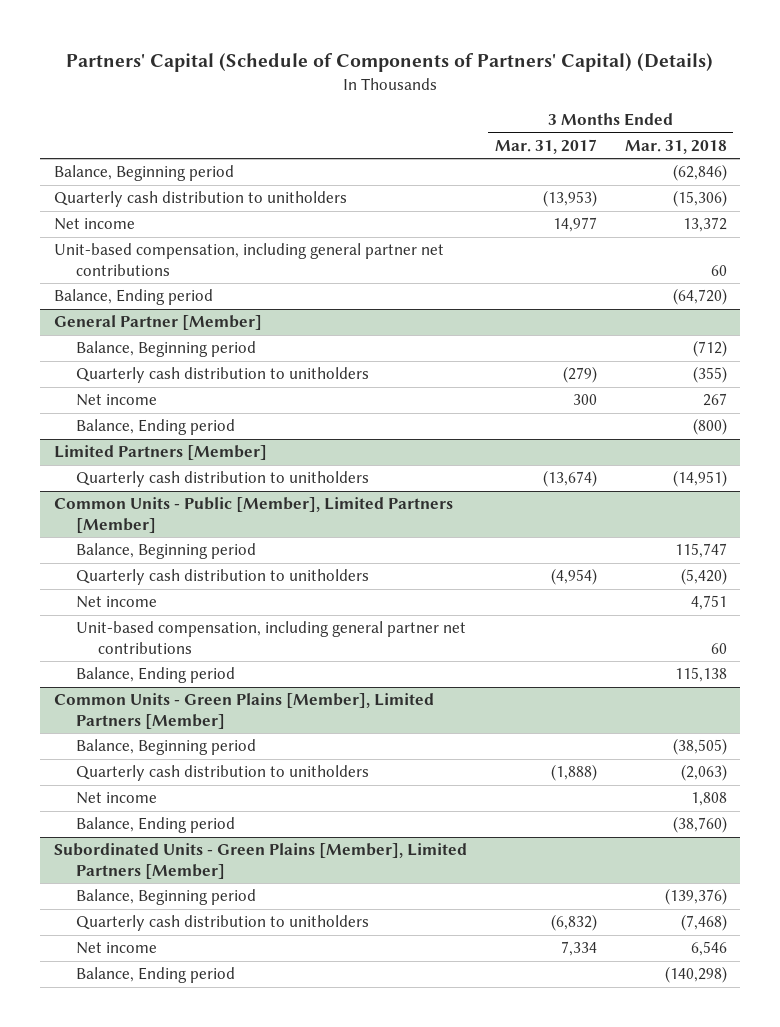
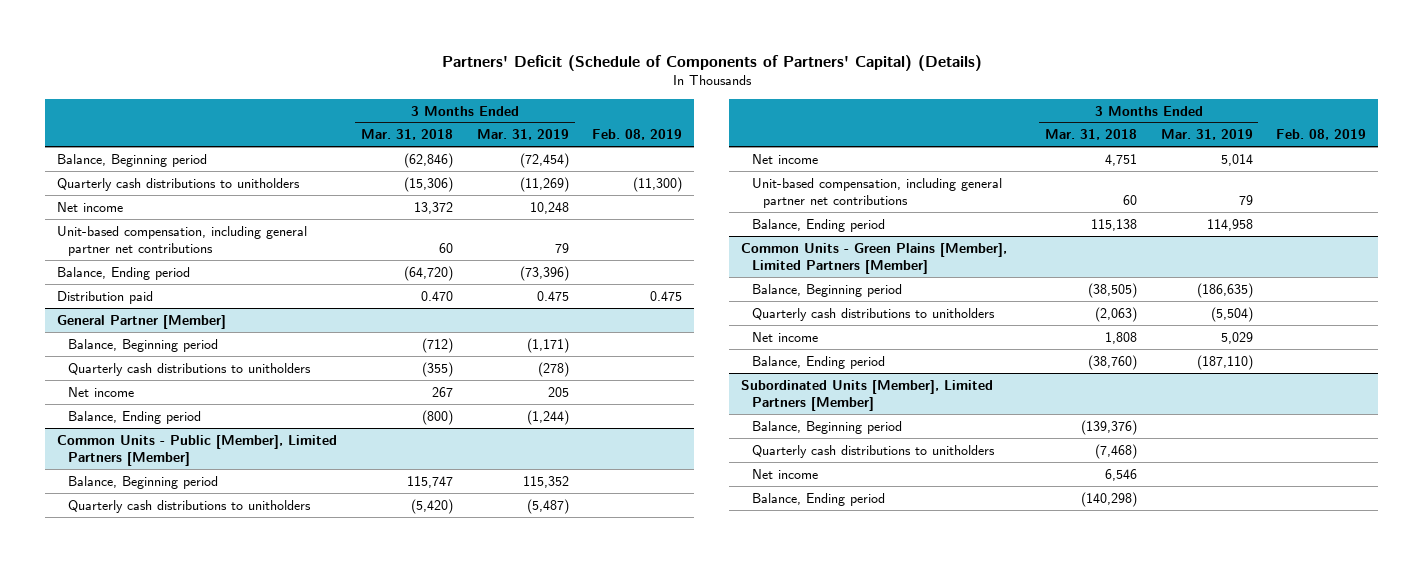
- Partners' Capital (Schedule of Components of Partners' Capital) (Details)
+ Partners' Deficit (Schedule of Components of Partners' Capital) (Details)
- | 3 Months Ended Mar. 31, 2017 | 3 Months Ended Mar. 31, 2018
+ | 3 Months Ended Mar. 31, 2018 | 3 Months Ended Mar. 31, 2019 | Feb. 08, 2019
- Quarterly cash distribution to unitholders | (13,953) | (15,306)
+ Quarterly cash distributions to unitholders | (15,306) | (11,269) | (11,300)
+ Distribution paid | 0.470 | 0.475 | 0.475
@ General Partner [Member]
- Quarterly cash distribution to unitholders | (279) | (355)
+ Quarterly cash distributions to unitholders | (355) | (278) |
- Limited Partners [Member]
- Quarterly cash distribution to unitholders | (13,674) | (14,951)
@ Common Units - Public [Member], Limited Partners [Member]
- Quarterly cash distribution to unitholders | (4,954) | (5,420)
+ Quarterly cash distributions to unitholders | (5,420) | (5,487) |
@ Common Units - Green Plains [Member], Limited Partners [Member]
- Quarterly cash distribution to unitholders | (1,888) | (2,063)
+ Quarterly cash distributions to unitholders | (2,063) | (5,504) |
- Subordinated Units - Green Plains [Member], Limited Partners [Member]
+ Subordinated Units [Member], Limited Partners [Member]
- Quarterly cash distribution to unitholders | (6,832) | (7,468)
+ Quarterly cash distributions to unitholders | (7,468) | |

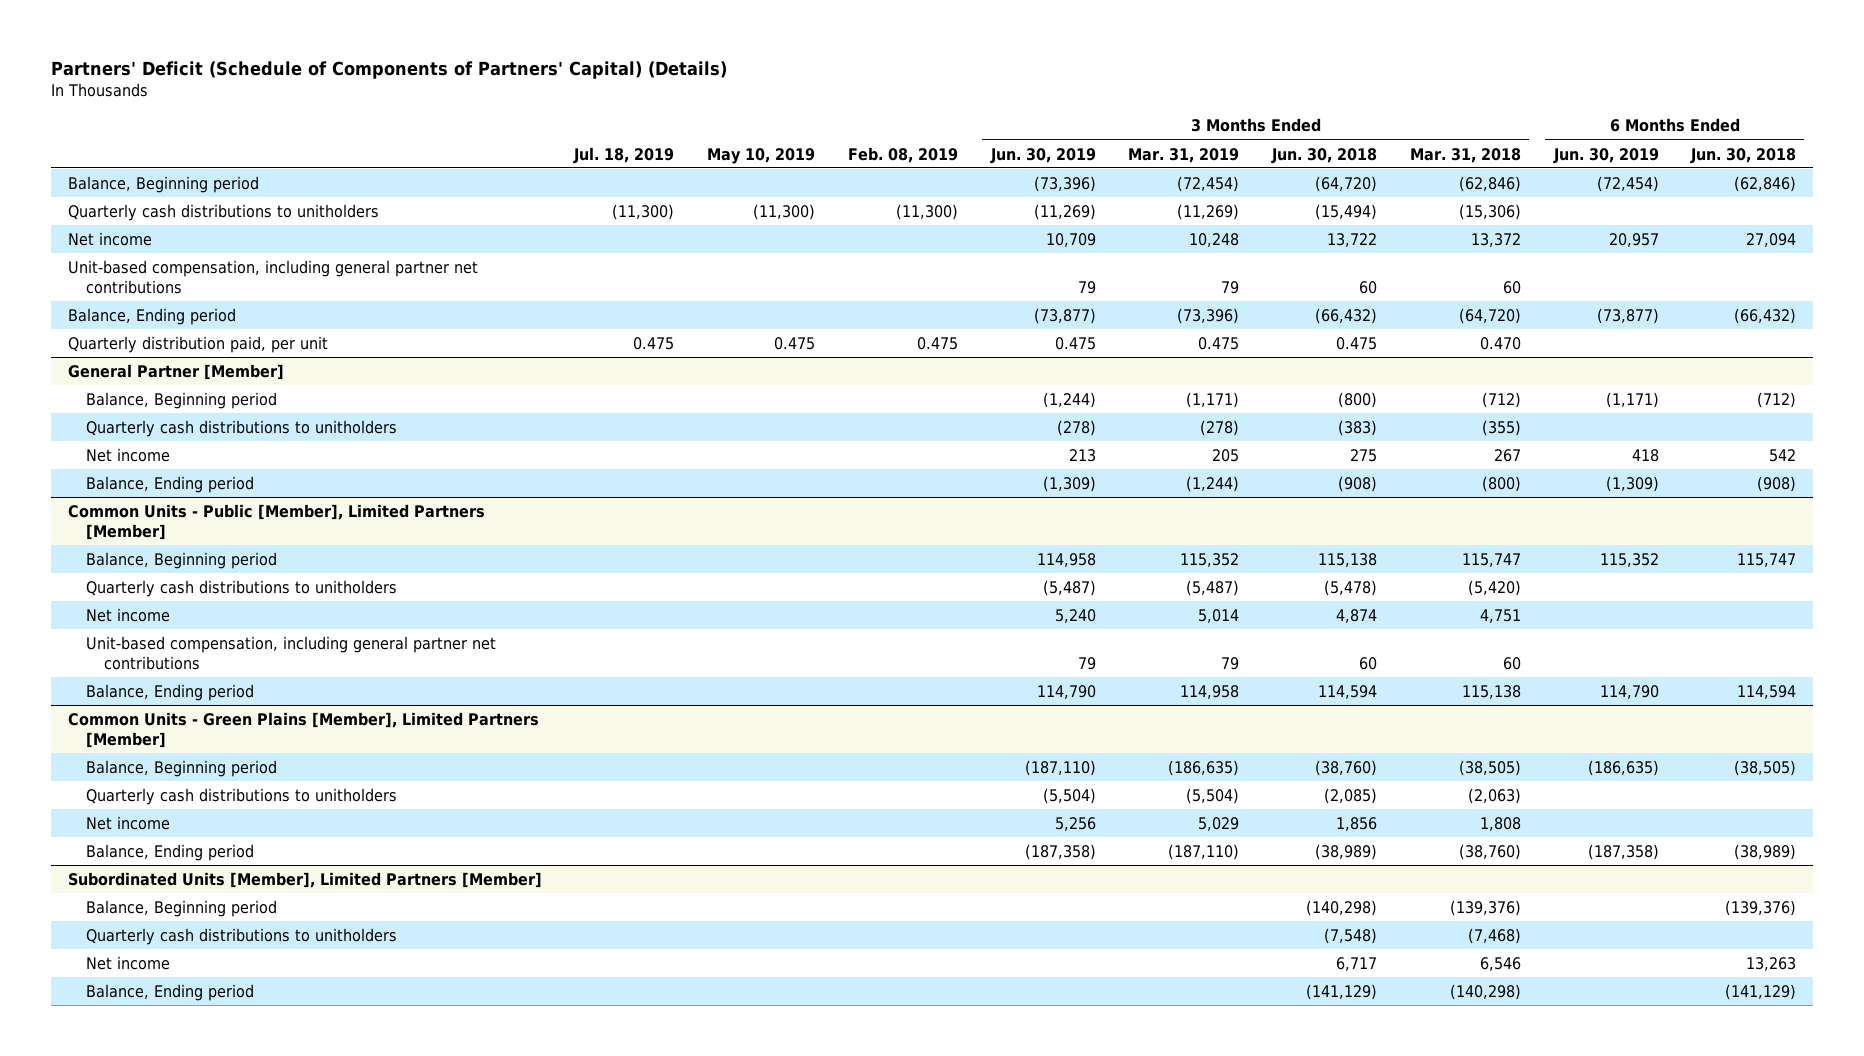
- | 3 Months Ended Mar. 31, 2018 | 3 Months Ended Mar. 31, 2019 | Feb. 08, 2019
+ | Jul. 18, 2019 | May 10, 2019 | Feb. 08, 2019 | 3 Months Ended Jun. 30, 2019 | 3 Months Ended Mar. 31, 2019 | 3 Months Ended Jun. 30, 2018 | 3 Months Ended Mar. 31, 2018 | 6 Months Ended Jun. 30, 2019 | 6 Months Ended Jun. 30, 2018
- Distribution paid | 0.470 | 0.475 | 0.475
+ Quarterly distribution paid, per unit | 0.475 | 0.475 | 0.475 | 0.475 | 0.475 | 0.475 | 0.470 | |

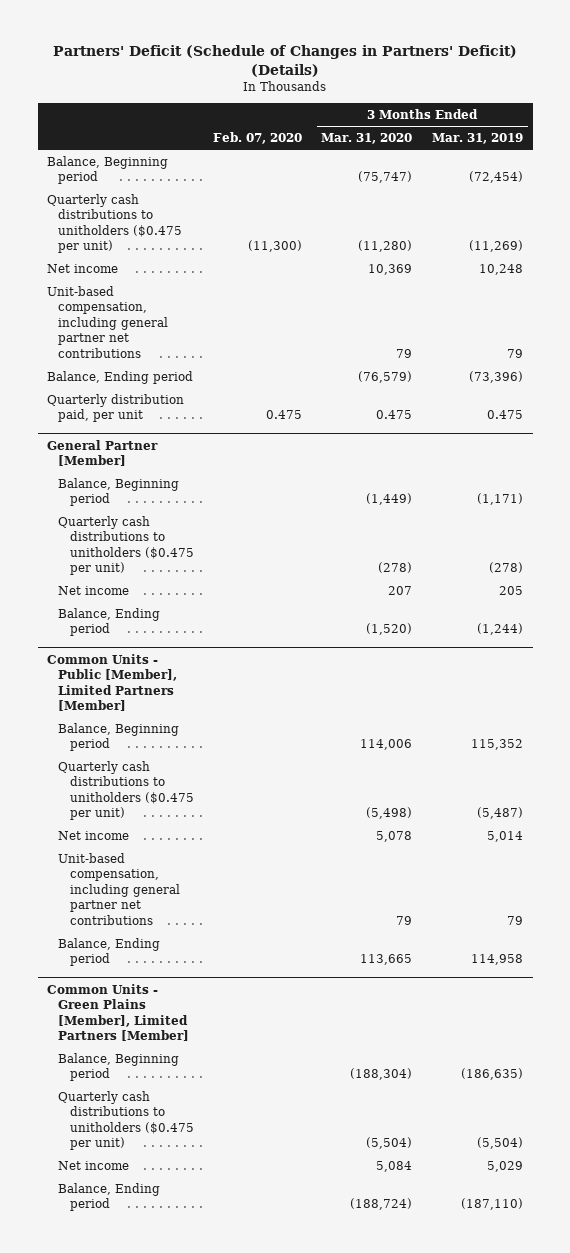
- Partners' Deficit (Schedule of Components of Partners' Capital) (Details)
+ Partners' Deficit (Schedule of Changes in Partners' Deficit) (Details)
- | Jul. 18, 2019 | May 10, 2019 | Feb. 08, 2019 | 3 Months Ended Jun. 30, 2019 | 3 Months Ended Mar. 31, 2019 | 3 Months Ended Jun. 30, 2018 | 3 Months Ended Mar. 31, 2018 | 6 Months Ended Jun. 30, 2019 | 6 Months Ended Jun. 30, 2018
+ | Feb. 07, 2020 | 3 Months Ended Mar. 31, 2020 | 3 Months Ended Mar. 31, 2019
- Quarterly cash distributions to unitholders | (11,300) | (11,300) | (11,300) | (11,269) | (11,269) | (15,494) | (15,306) | |
+ Quarterly cash distributions to unitholders ($0.475 per unit) | (11,300) | (11,280) | (11,269)
@ General Partner [Member]
- Quarterly cash distributions to unitholders | | | | (278) | (278) | (383) | (355) | |
+ Quarterly cash distributions to unitholders ($0.475 per unit) | | (278) | (278)
@ Common Units - Public [Member], Limited Partners [Member]
- Quarterly cash distributions to unitholders | | | | (5,487) | (5,487) | (5,478) | (5,420) | |
+ Quarterly cash distributions to unitholders ($0.475 per unit) | | (5,498) | (5,487)
@ Common Units - Green Plains [Member], Limited Partners [Member]
- Quarterly cash distributions to unitholders | | | | (5,504) | (5,504) | (2,085) | (2,063) | |
+ Quarterly cash distributions to unitholders ($0.475 per unit) | | (5,504) | (5,504)
- Subordinated Units [Member], Limited Partners [Member]
- Balance, Beginning period | | | | | | (140,298) | (139,376) | | (139,376)
- Quarterly cash distributions to unitholders | | | | | | (7,548) | (7,468) | |
- Net income | | | | | | 6,717 | 6,546 | | 13,263
- Balance, Ending period | | | | | | (141,129) | (140,298) | | (141,129)

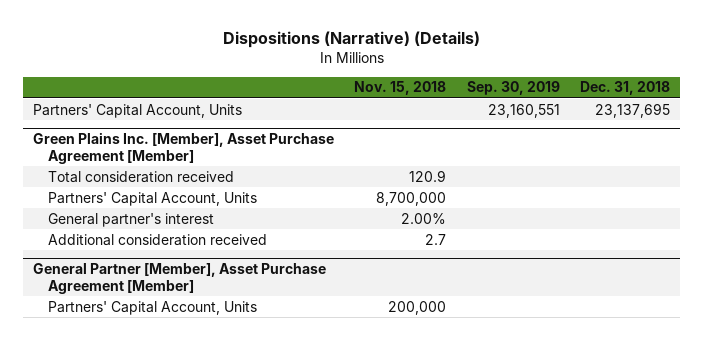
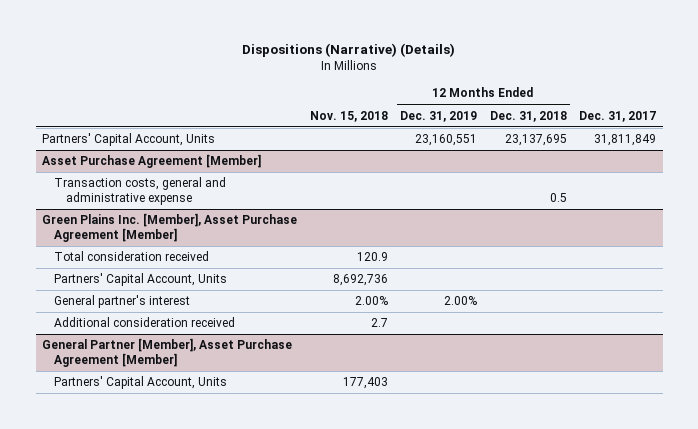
- | Nov. 15, 2018 | Sep. 30, 2019 | Dec. 31, 2018
+ | Nov. 15, 2018 | 12 Months Ended Dec. 31, 2019 | 12 Months Ended Dec. 31, 2018 | Dec. 31, 2017
+ Asset Purchase Agreement [Member]
+ Transaction costs, general and administrative expense | | | 0.5 |
@ Green Plains Inc. [Member], Asset Purchase Agreement [Member]
- Partners' Capital Account, Units | 8,700,000 | |
+ Partners' Capital Account, Units | 8,692,736 | | |
@ General Partner [Member], Asset Purchase Agreement [Member]
- Partners' Capital Account, Units | 200,000 | |
+ Partners' Capital Account, Units | 177,403 | | |

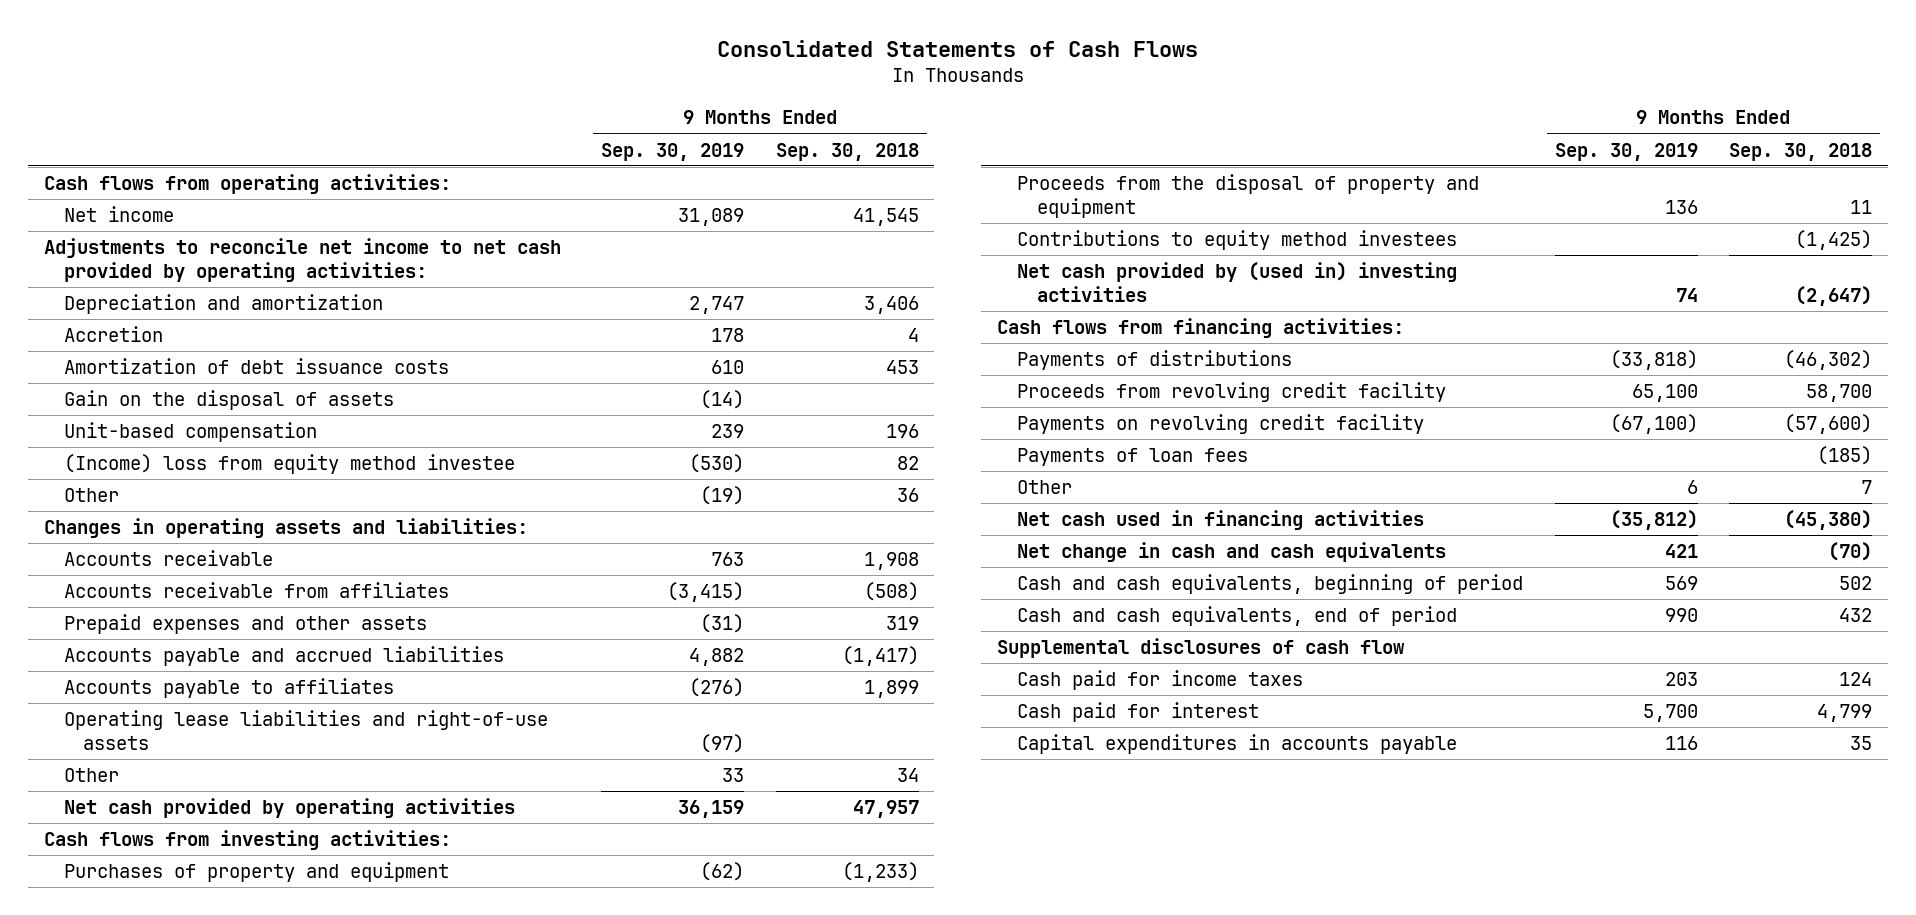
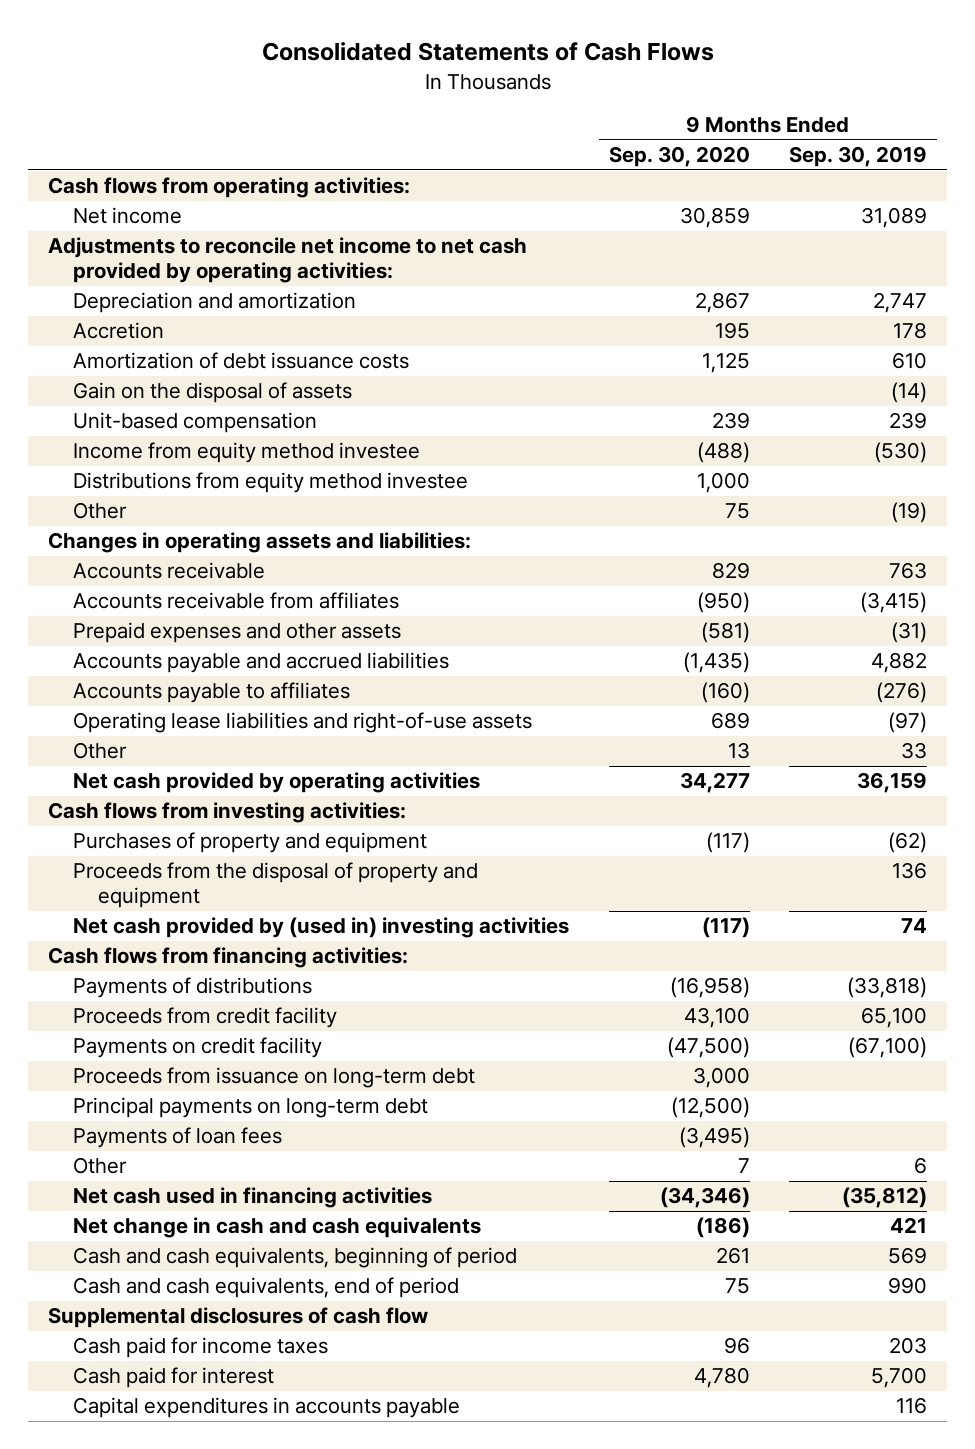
- | 9 Months Ended Sep. 30, 2019 | 9 Months Ended Sep. 30, 2018
+ | 9 Months Ended Sep. 30, 2020 | 9 Months Ended Sep. 30, 2019
- (Income) loss from equity method investee | (530) | 82
+ Income from equity method investee | (488) | (530)
+ Distributions from equity method investee | 1,000 |
- Contributions to equity method investees | | (1,425)
- Proceeds from revolving credit facility | 65,100 | 58,700
- Payments on revolving credit facility | (67,100) | (57,600)
+ Proceeds from credit facility | 43,100 | 65,100
+ Payments on credit facility | (47,500) | (67,100)
+ Proceeds from issuance on long-term debt | 3,000 |
+ Principal payments on long-term debt | (12,500) |

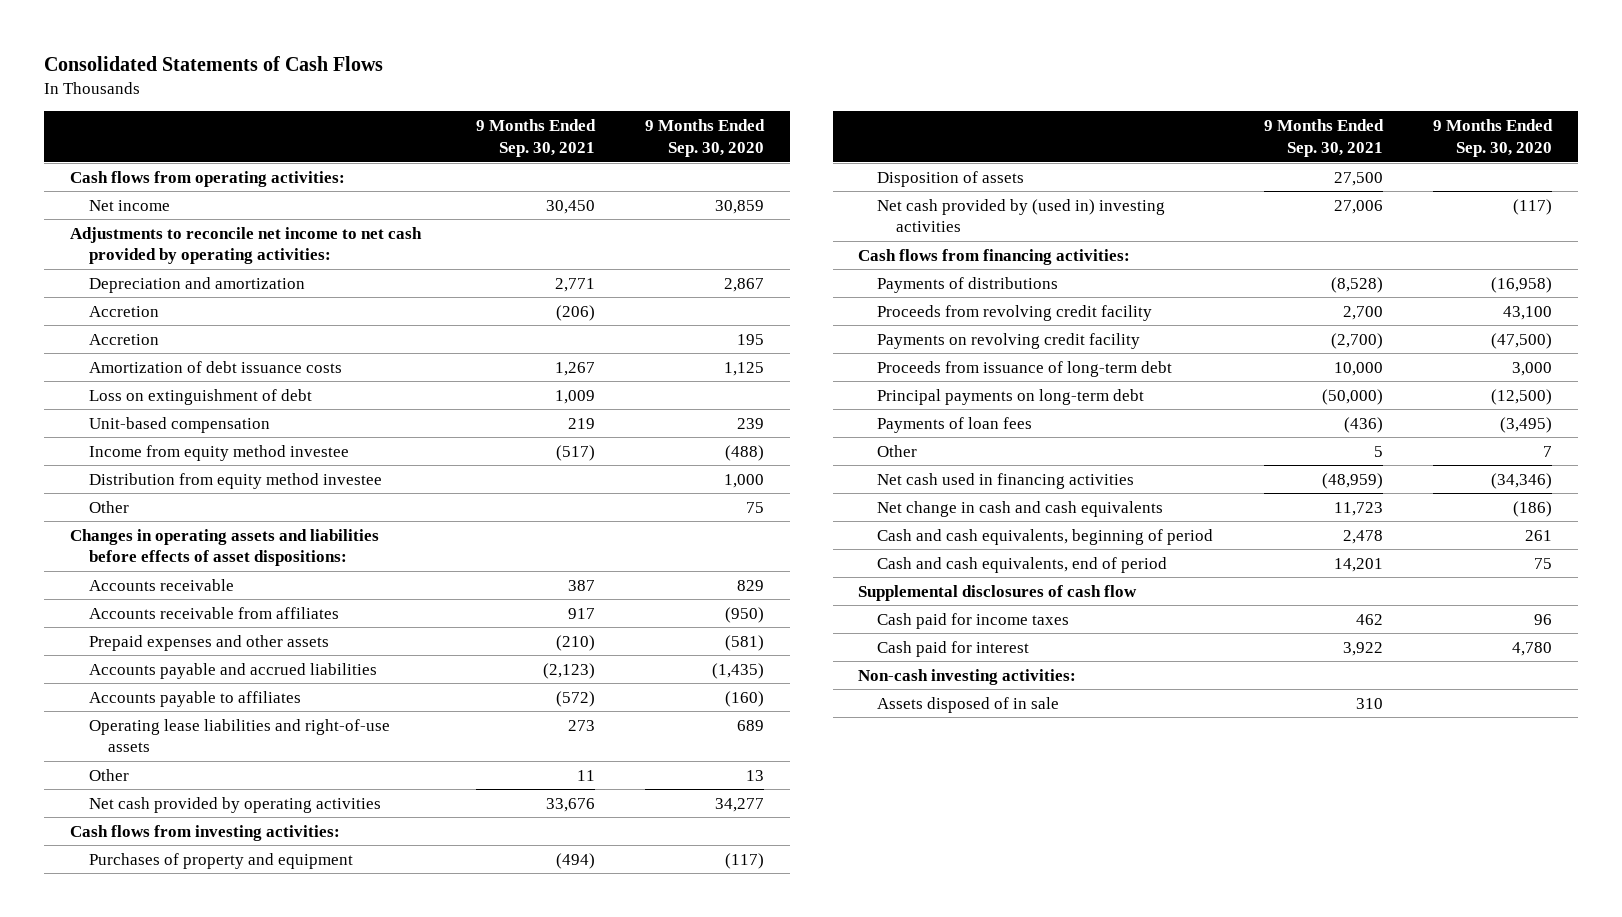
- | 9 Months Ended Sep. 30, 2020 | 9 Months Ended Sep. 30, 2019
+ | 9 Months Ended Sep. 30, 2021 | 9 Months Ended Sep. 30, 2020
+ Accretion | (206) |
- Gain on the disposal of assets | | (14)
+ Loss on extinguishment of debt | 1,009 |
- Distributions from equity method investee | 1,000 |
+ Distribution from equity method investee | | 1,000
- Changes in operating assets and liabilities:
+ Changes in operating assets and liabilities before effects of asset dispositions:
- Proceeds from the disposal of property and equipment | | 136
+ Disposition of assets | 27,500 |
- Proceeds from credit facility | 43,100 | 65,100
- Payments on credit facility | (47,500) | (67,100)
- Proceeds from issuance on long-term debt | 3,000 |
+ Proceeds from revolving credit facility | 2,700 | 43,100
+ Payments on revolving credit facility | (2,700) | (47,500)
+ Proceeds from issuance of long-term debt | 10,000 | 3,000
- Capital expenditures in accounts payable | | 116
+ Non-cash investing activities:
+ Assets disposed of in sale | 310 |

